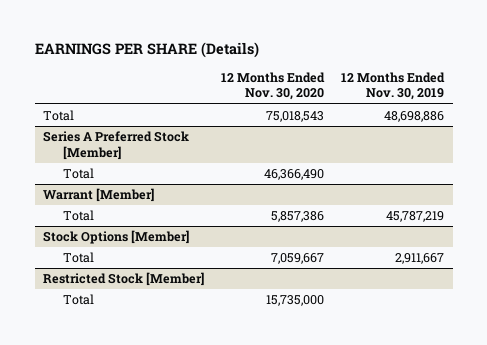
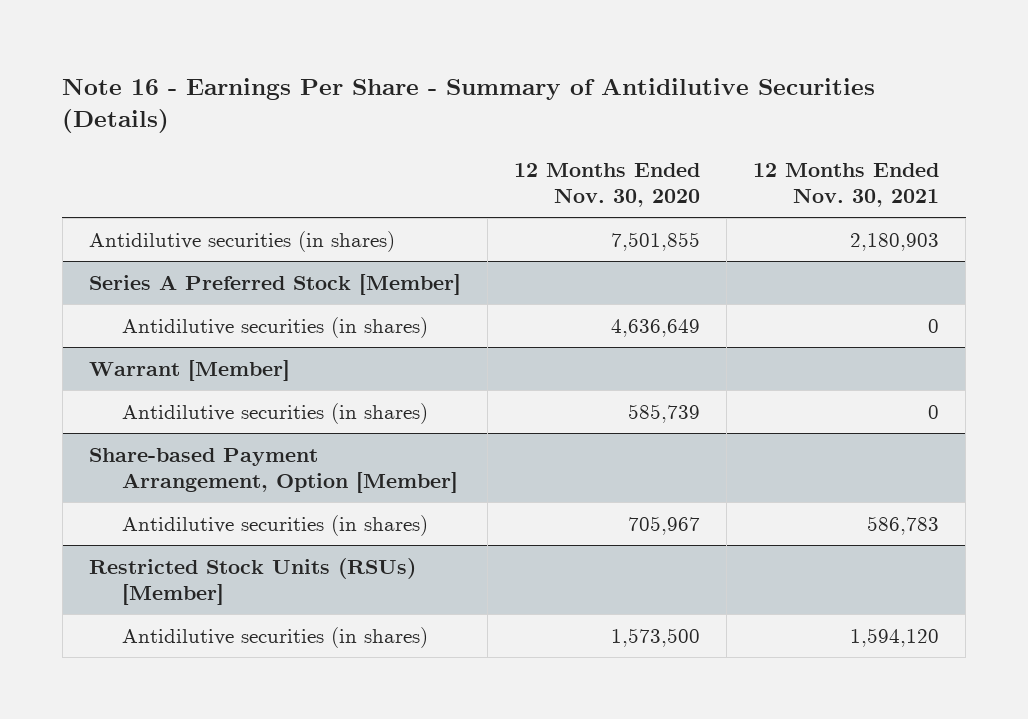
- EARNINGS PER SHARE (Details)
+ Note 16 - Earnings Per Share - Summary of Antidilutive Securities (Details)
- | 12 Months Ended Nov. 30, 2020 | 12 Months Ended Nov. 30, 2019
+ | 12 Months Ended Nov. 30, 2020 | 12 Months Ended Nov. 30, 2021
- Total | 75,018,543 | 48,698,886
+ Antidilutive securities (in shares) | 7,501,855 | 2,180,903
@ Series A Preferred Stock [Member]
- Total | 46,366,490 |
+ Antidilutive securities (in shares) | 4,636,649 | 0
@ Warrant [Member]
- Total | 5,857,386 | 45,787,219
- Stock Options [Member]
- Total | 7,059,667 | 2,911,667
- Restricted Stock [Member]
- Total | 15,735,000 |
@ Warrant [Member]
+ Antidilutive securities (in shares) | 585,739 | 0
+ Share-based Payment Arrangement, Option [Member]
+ Antidilutive securities (in shares) | 705,967 | 586,783
+ Restricted Stock Units (RSUs) [Member]
+ Antidilutive securities (in shares) | 1,573,500 | 1,594,120

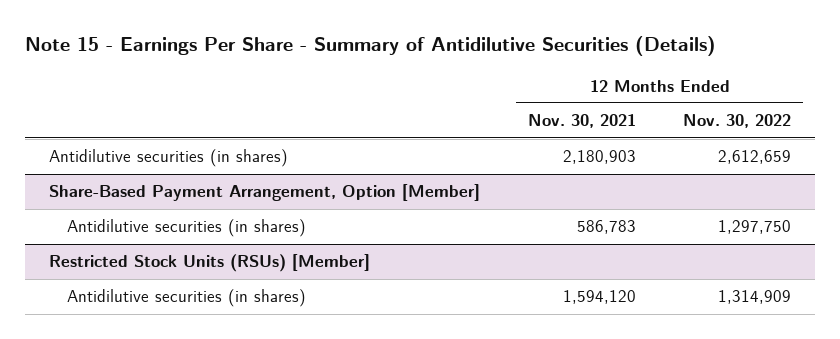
- Note 16 - Earnings Per Share - Summary of Antidilutive Securities (Details)
+ Note 15 - Earnings Per Share - Summary of Antidilutive Securities (Details)
- | 12 Months Ended Nov. 30, 2020 | 12 Months Ended Nov. 30, 2021
+ | 12 Months Ended Nov. 30, 2021 | 12 Months Ended Nov. 30, 2022
- Series A Preferred Stock [Member]
- Antidilutive securities (in shares) | 4,636,649 | 0
- Warrant [Member]
- Antidilutive securities (in shares) | 585,739 | 0
- Share-based Payment Arrangement, Option [Member]
+ Share-Based Payment Arrangement, Option [Member]

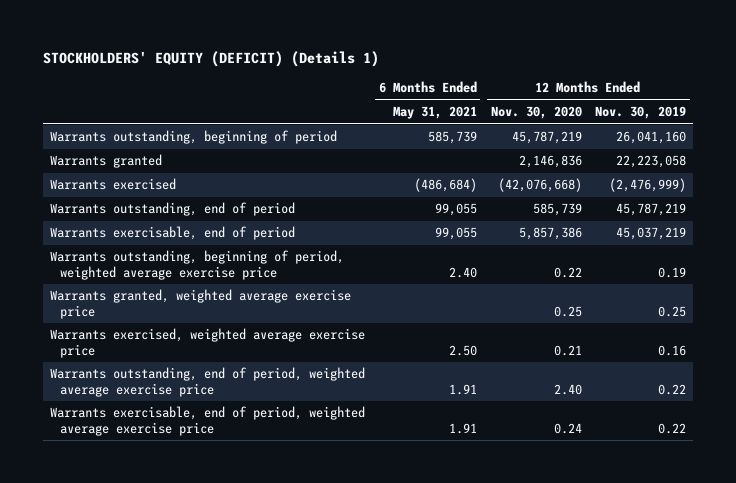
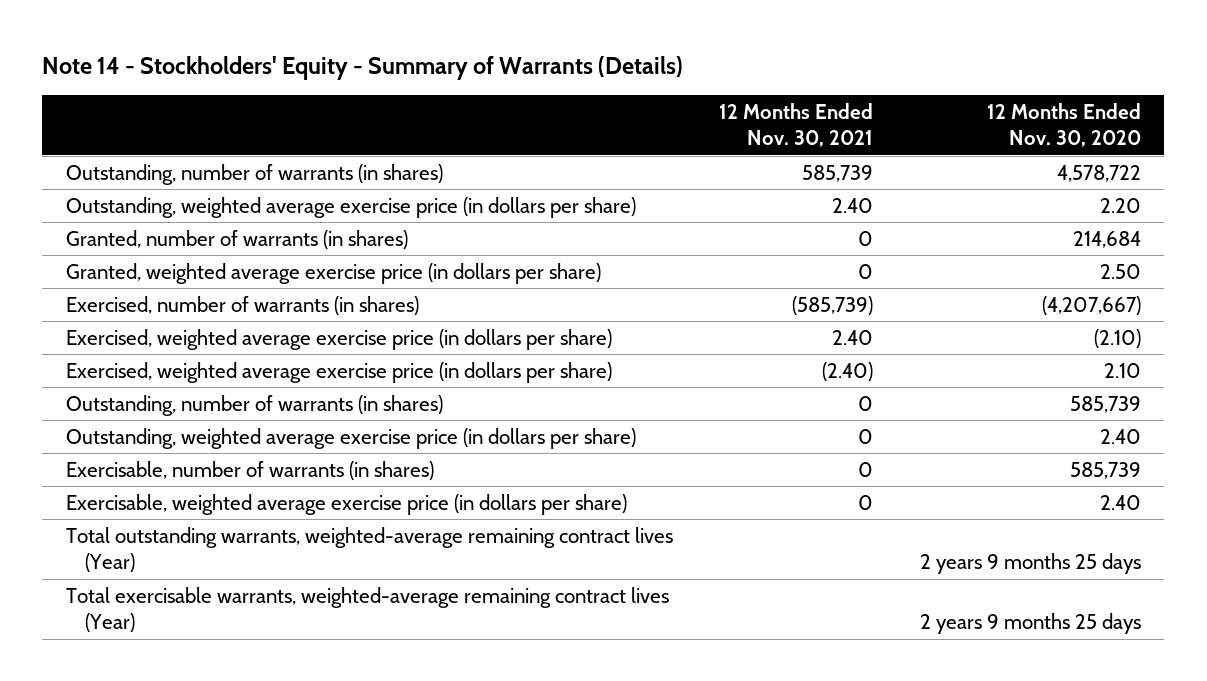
- STOCKHOLDERS' EQUITY (DEFICIT) (Details 1)
+ Note 14 - Stockholders' Equity - Summary of Warrants (Details)
- | 6 Months Ended May 31, 2021 | 12 Months Ended Nov. 30, 2020 | 12 Months Ended Nov. 30, 2019
+ | 12 Months Ended Nov. 30, 2021 | 12 Months Ended Nov. 30, 2020
- Warrants outstanding, beginning of period | 585,739 | 45,787,219 | 26,041,160
- Warrants granted | | 2,146,836 | 22,223,058
- Warrants exercised | (486,684) | (42,076,668) | (2,476,999)
- Warrants outstanding, end of period | 99,055 | 585,739 | 45,787,219
- Warrants exercisable, end of period | 99,055 | 5,857,386 | 45,037,219
- Warrants outstanding, beginning of period, weighted average exercise price | 2.40 | 0.22 | 0.19
- Warrants granted, weighted average exercise price | | 0.25 | 0.25
- Warrants exercised, weighted average exercise price | 2.50 | 0.21 | 0.16
- Warrants outstanding, end of period, weighted average exercise price | 1.91 | 2.40 | 0.22
- Warrants exercisable, end of period, weighted average exercise price | 1.91 | 0.24 | 0.22
+ Outstanding, number of warrants (in shares) | 585,739 | 4,578,722
+ Outstanding, weighted average exercise price (in dollars per share) | 2.40 | 2.20
+ Granted, number of warrants (in shares) | 0 | 214,684
+ Granted, weighted average exercise price (in dollars per share) | 0 | 2.50
+ Exercised, number of warrants (in shares) | (585,739) | (4,207,667)
+ Exercised, weighted average exercise price (in dollars per share) | 2.40 | (2.10)
+ Exercised, weighted average exercise price (in dollars per share) | (2.40) | 2.10
+ Outstanding, number of warrants (in shares) | 0 | 585,739
+ Outstanding, weighted average exercise price (in dollars per share) | 0 | 2.40
+ Exercisable, number of warrants (in shares) | 0 | 585,739
+ Exercisable, weighted average exercise price (in dollars per share) | 0 | 2.40
+ Total outstanding warrants, weighted-average remaining contract lives (Year) | | 2 years 9 months 25 days
+ Total exercisable warrants, weighted-average remaining contract lives (Year) | | 2 years 9 months 25 days

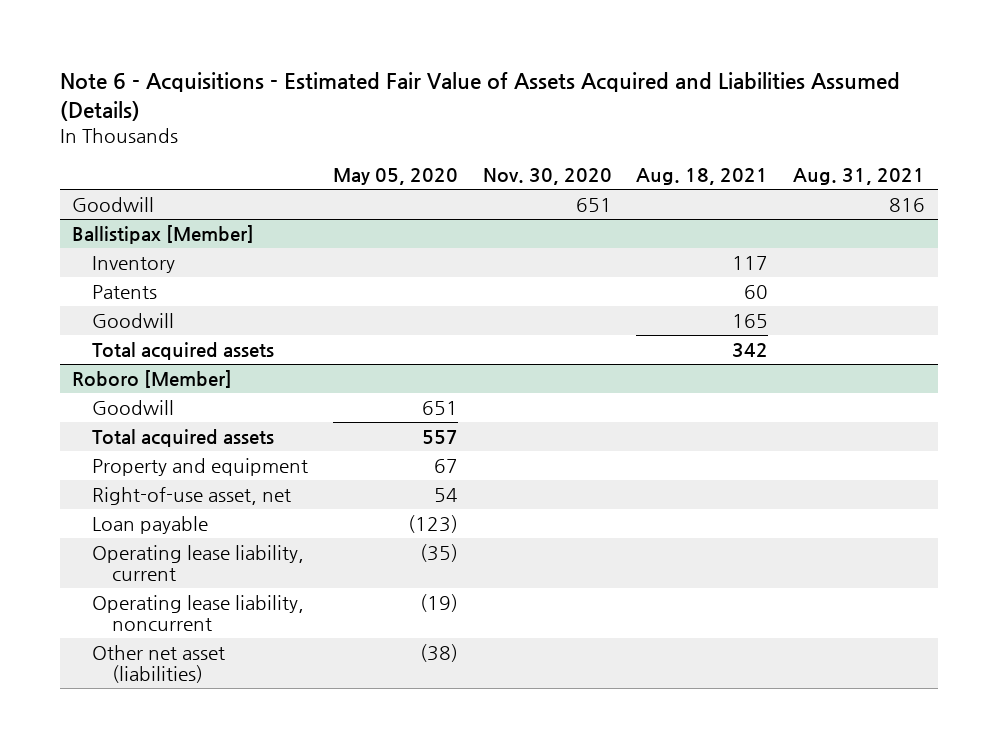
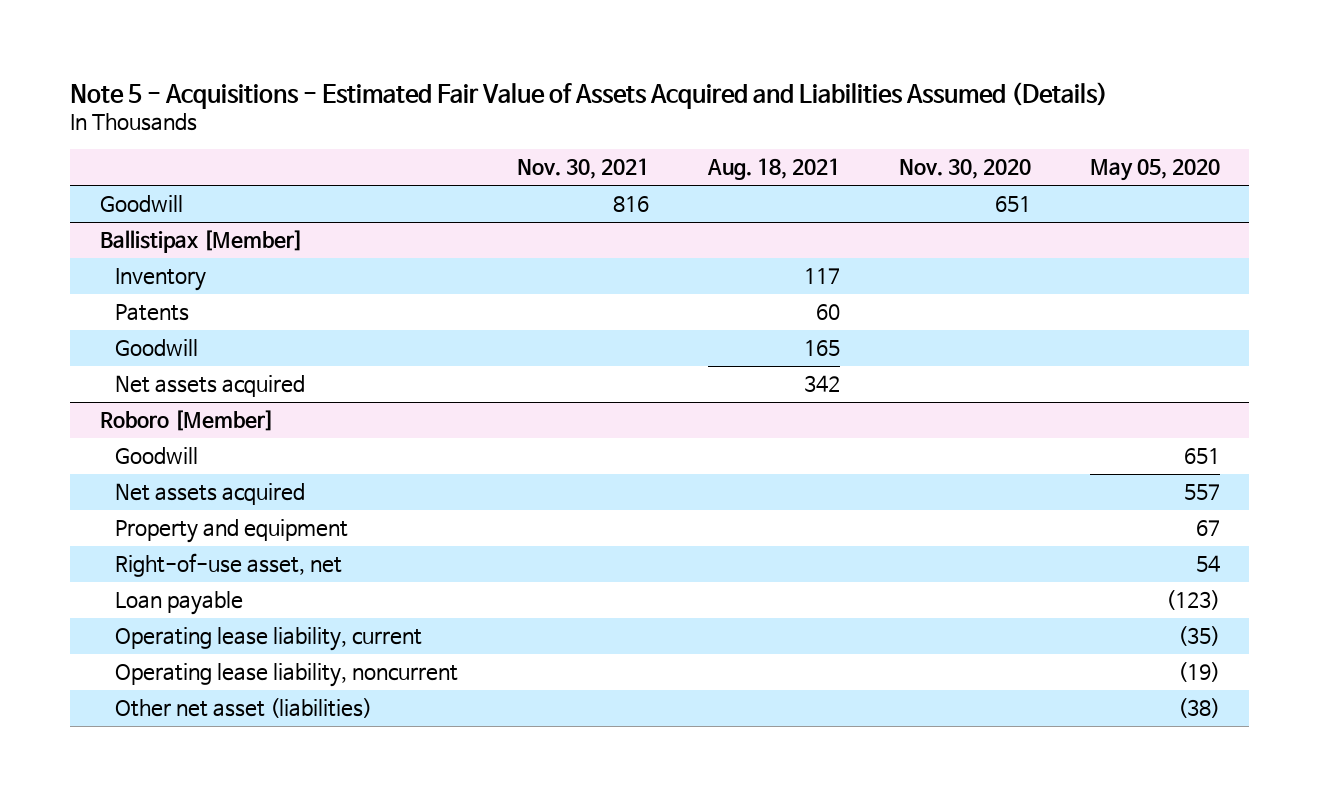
- Note 6 - Acquisitions - Estimated Fair Value of Assets Acquired and Liabilities Assumed (Details)
+ Note 5 - Acquisitions - Estimated Fair Value of Assets Acquired and Liabilities Assumed (Details)
- | May 05, 2020 | Nov. 30, 2020 | Aug. 18, 2021 | Aug. 31, 2021
+ | Nov. 30, 2021 | Aug. 18, 2021 | Nov. 30, 2020 | May 05, 2020
@ Ballistipax [Member]
- Total acquired assets | | | 342 |
+ Net assets acquired | | 342 | |
@ Roboro [Member]
- Total acquired assets | 557 | | |
+ Net assets acquired | | | | 557

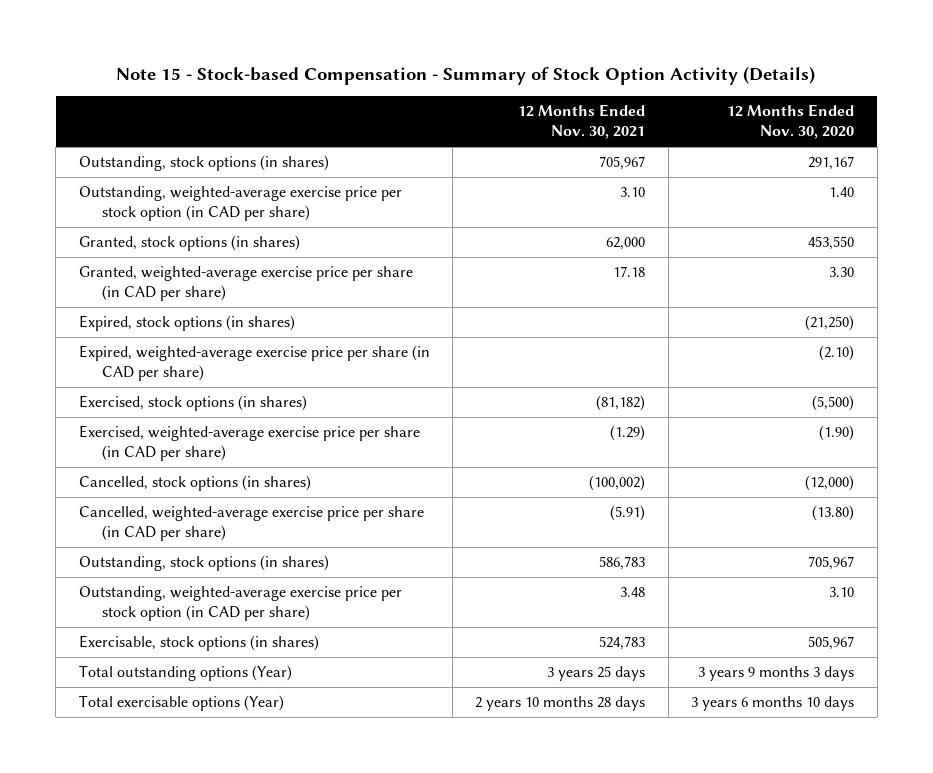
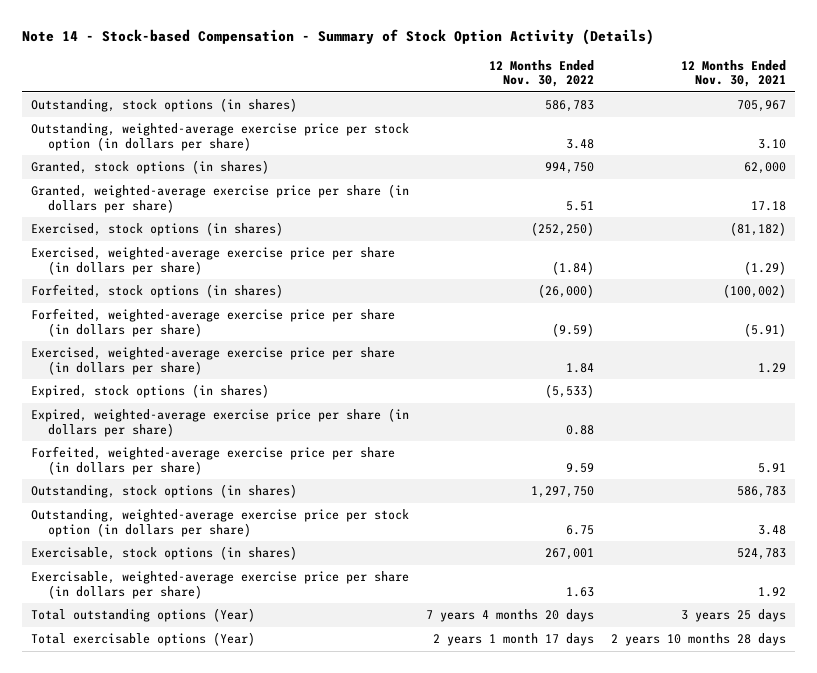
- Note 15 - Stock-based Compensation - Summary of Stock Option Activity (Details)
+ Note 14 - Stock-based Compensation - Summary of Stock Option Activity (Details)
- | 12 Months Ended Nov. 30, 2021 | 12 Months Ended Nov. 30, 2020
+ | 12 Months Ended Nov. 30, 2022 | 12 Months Ended Nov. 30, 2021
- Outstanding, weighted-average exercise price per stock option (in CAD per share) | 3.10 | 1.40
+ Outstanding, weighted-average exercise price per stock option (in dollars per share) | 3.48 | 3.10
- Granted, weighted-average exercise price per share (in CAD per share) | 17.18 | 3.30
- Expired, weighted-average exercise price per share (in CAD per share) | | (2.10)
+ Granted, weighted-average exercise price per share (in dollars per share) | 5.51 | 17.18
- Exercised, weighted-average exercise price per share (in CAD per share) | (1.29) | (1.90)
- Cancelled, stock options (in shares) | (100,002) | (12,000)
- Cancelled, weighted-average exercise price per share (in CAD per share) | (5.91) | (13.80)
+ Exercised, weighted-average exercise price per share (in dollars per share) | (1.84) | (1.29)
+ Forfeited, stock options (in shares) | (26,000) | (100,002)
+ Forfeited, weighted-average exercise price per share (in dollars per share) | (9.59) | (5.91)
+ Exercised, weighted-average exercise price per share (in dollars per share) | 1.84 | 1.29
moved down: Expired, stock options (in shares) | (5,533) |
+ Expired, weighted-average exercise price per share (in dollars per share) | 0.88 |
+ Forfeited, weighted-average exercise price per share (in dollars per share) | 9.59 | 5.91
- Outstanding, weighted-average exercise price per stock option (in CAD per share) | 3.48 | 3.10
+ Outstanding, weighted-average exercise price per stock option (in dollars per share) | 6.75 | 3.48
+ Exercisable, weighted-average exercise price per share (in dollars per share) | 1.63 | 1.92

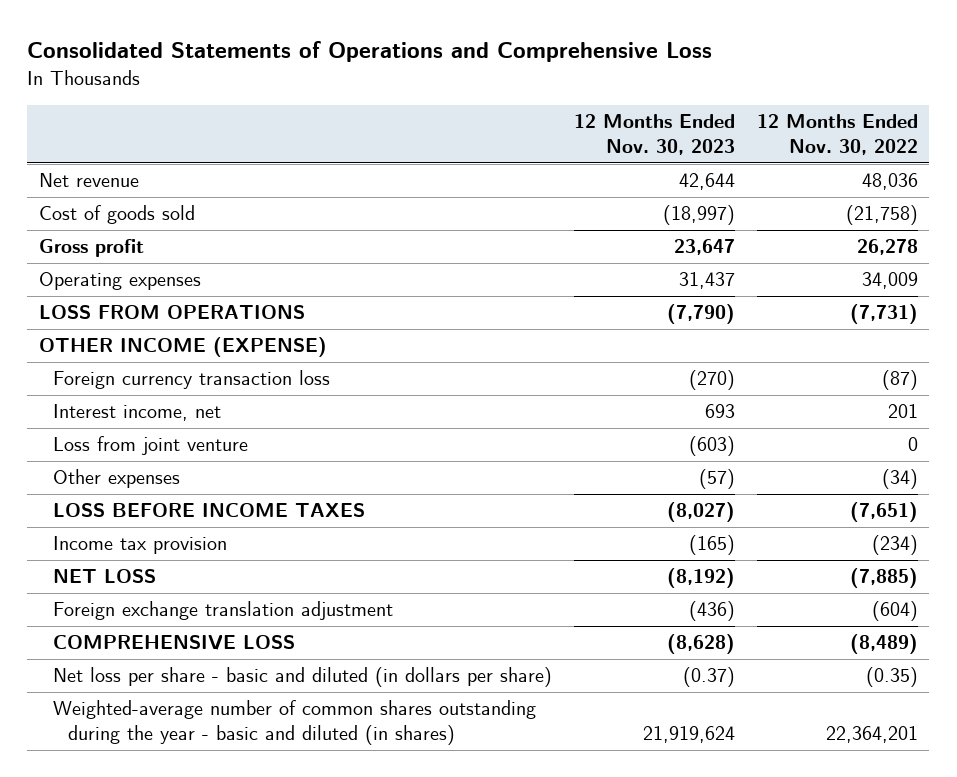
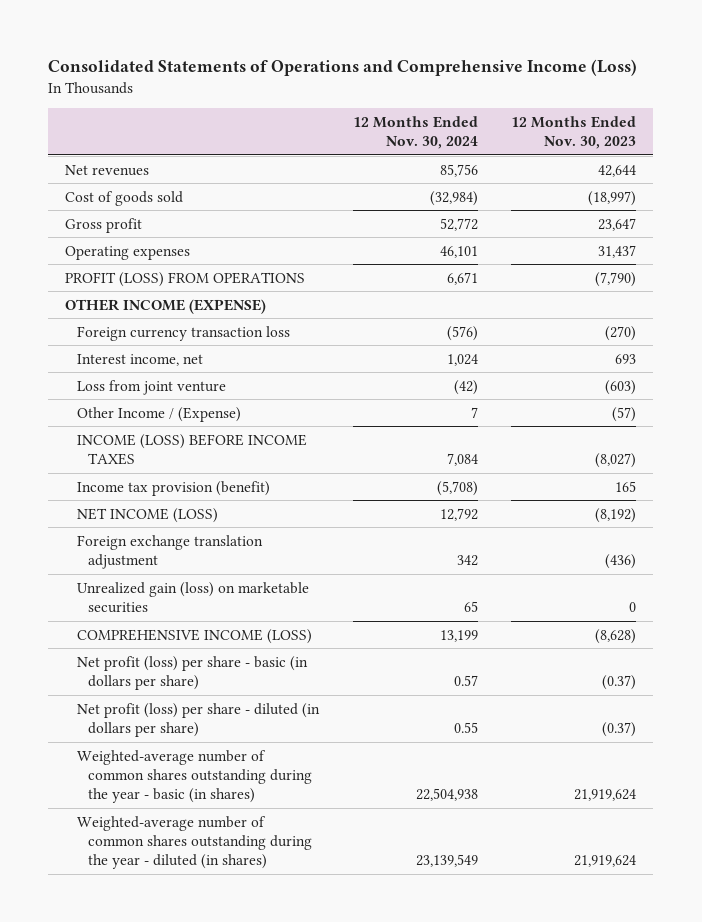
- Consolidated Statements of Operations and Comprehensive Loss
+ Consolidated Statements of Operations and Comprehensive Income (Loss)
- | 12 Months Ended Nov. 30, 2023 | 12 Months Ended Nov. 30, 2022
+ | 12 Months Ended Nov. 30, 2024 | 12 Months Ended Nov. 30, 2023
- Net revenue | 42,644 | 48,036
+ Net revenues | 85,756 | 42,644
- LOSS FROM OPERATIONS | (7,790) | (7,731)
+ PROFIT (LOSS) FROM OPERATIONS | 6,671 | (7,790)
- Other expenses | (57) | (34)
- LOSS BEFORE INCOME TAXES | (8,027) | (7,651)
- Income tax provision | (165) | (234)
- NET LOSS | (8,192) | (7,885)
+ Other Income / (Expense) | 7 | (57)
+ INCOME (LOSS) BEFORE INCOME TAXES | 7,084 | (8,027)
+ Income tax provision (benefit) | (5,708) | 165
+ NET INCOME (LOSS) | 12,792 | (8,192)
- COMPREHENSIVE LOSS | (8,628) | (8,489)
- Net loss per share - basic and diluted (in dollars per share) | (0.37) | (0.35)
- Weighted-average number of common shares outstanding during the year - basic and diluted (in shares) | 21,919,624 | 22,364,201
+ Unrealized gain (loss) on marketable securities | 65 | 0
+ COMPREHENSIVE INCOME (LOSS) | 13,199 | (8,628)
+ Net profit (loss) per share - basic (in dollars per share) | 0.57 | (0.37)
+ Net profit (loss) per share - diluted (in dollars per share) | 0.55 | (0.37)
+ Weighted-average number of common shares outstanding during the year - basic (in shares) | 22,504,938 | 21,919,624
+ Weighted-average number of common shares outstanding during the year - diluted (in shares) | 23,139,549 | 21,919,624

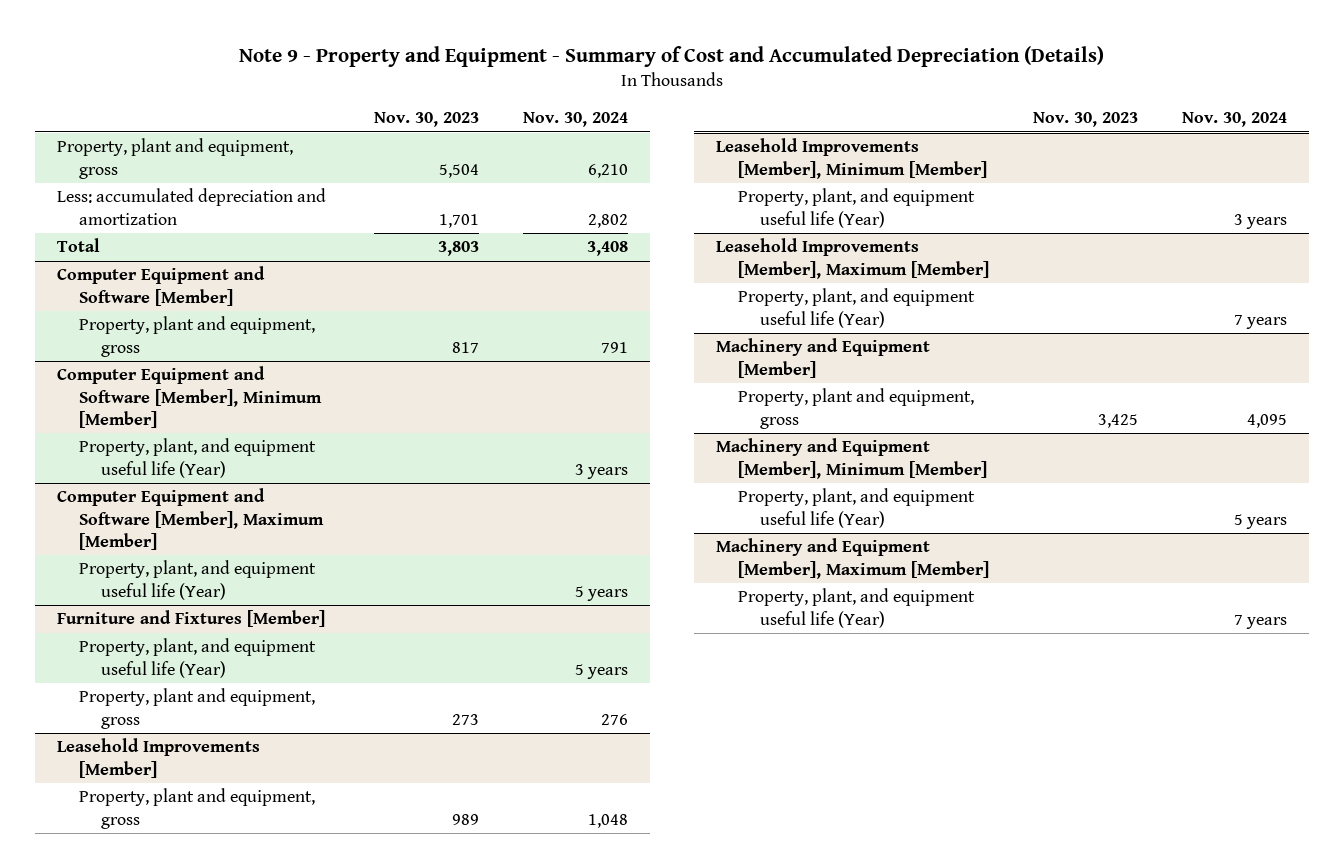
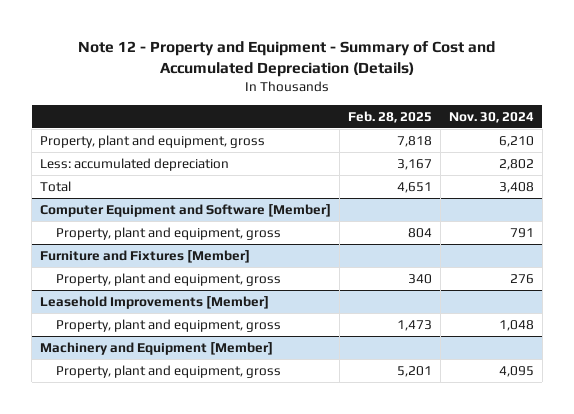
- Note 9 - Property and Equipment - Summary of Cost and Accumulated Depreciation (Details)
+ Note 12 - Property and Equipment - Summary of Cost and Accumulated Depreciation (Details)
- | Nov. 30, 2023 | Nov. 30, 2024
+ | Feb. 28, 2025 | Nov. 30, 2024
- Less: accumulated depreciation and amortization | 1,701 | 2,802
+ Less: accumulated depreciation | 3,167 | 2,802
- Computer Equipment and Software [Member], Minimum [Member]
- Property, plant, and equipment useful life (Year) | | 3 years
- Computer Equipment and Software [Member], Maximum [Member]
- Property, plant, and equipment useful life (Year) | | 5 years
@ Furniture and Fixtures [Member]
- Property, plant, and equipment useful life (Year) | | 5 years
- Leasehold Improvements [Member], Minimum [Member]
- Property, plant, and equipment useful life (Year) | | 3 years
- Leasehold Improvements [Member], Maximum [Member]
- Property, plant, and equipment useful life (Year) | | 7 years
- Machinery and Equipment [Member], Minimum [Member]
- Property, plant, and equipment useful life (Year) | | 5 years
- Machinery and Equipment [Member], Maximum [Member]
- Property, plant, and equipment useful life (Year) | | 7 years

